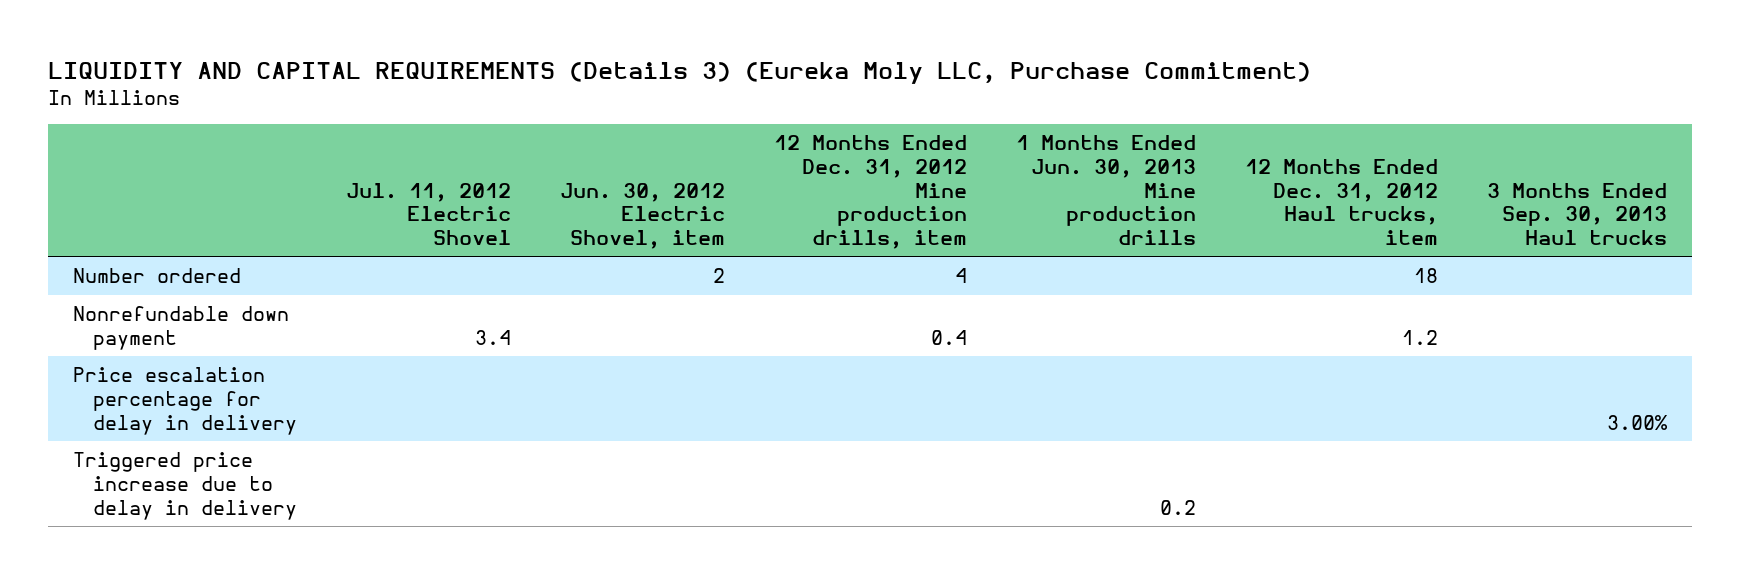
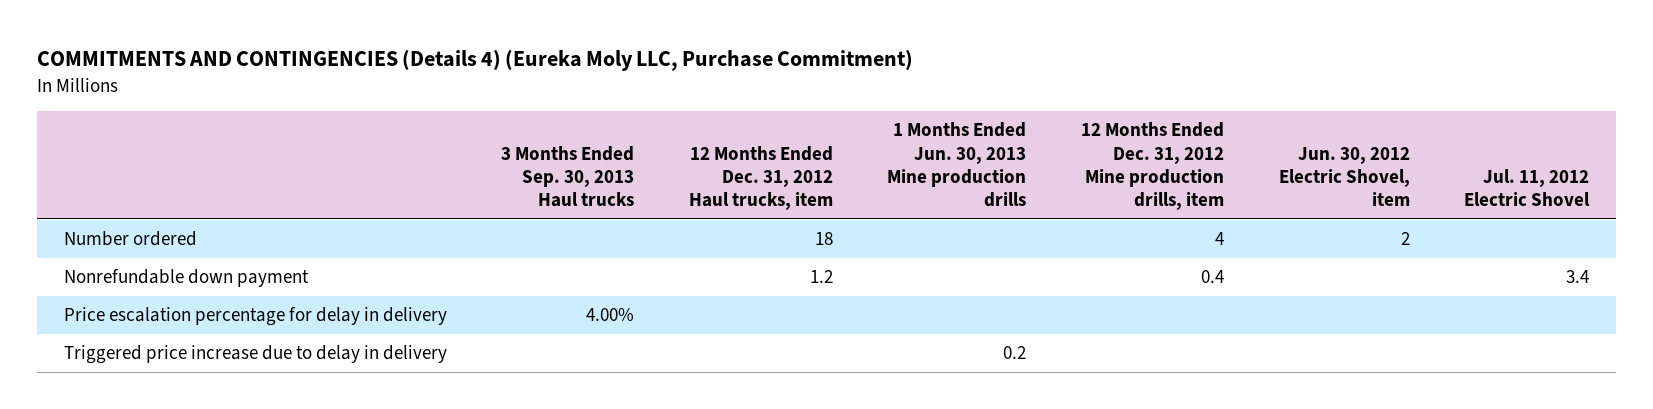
- LIQUIDITY AND CAPITAL REQUIREMENTS (Details 3) (Eureka Moly LLC, Purchase Commitment)
+ COMMITMENTS AND CONTINGENCIES (Details 4) (Eureka Moly LLC, Purchase Commitment)
- | Jul. 11, 2012 Electric Shovel | Jun. 30, 2012 Electric Shovel, item | 12 Months Ended Dec. 31, 2012 Mine production drills, item | 1 Months Ended Jun. 30, 2013 Mine production drills | 12 Months Ended Dec. 31, 2012 Haul trucks, item | 3 Months Ended Sep. 30, 2013 Haul trucks
+ | 3 Months Ended Sep. 30, 2013 Haul trucks | 12 Months Ended Dec. 31, 2012 Haul trucks, item | 1 Months Ended Jun. 30, 2013 Mine production drills | 12 Months Ended Dec. 31, 2012 Mine production drills, item | Jun. 30, 2012 Electric Shovel, item | Jul. 11, 2012 Electric Shovel
- Price escalation percentage for delay in delivery | | | | | | 3.00%
+ Price escalation percentage for delay in delivery | 4.00% | | | | |

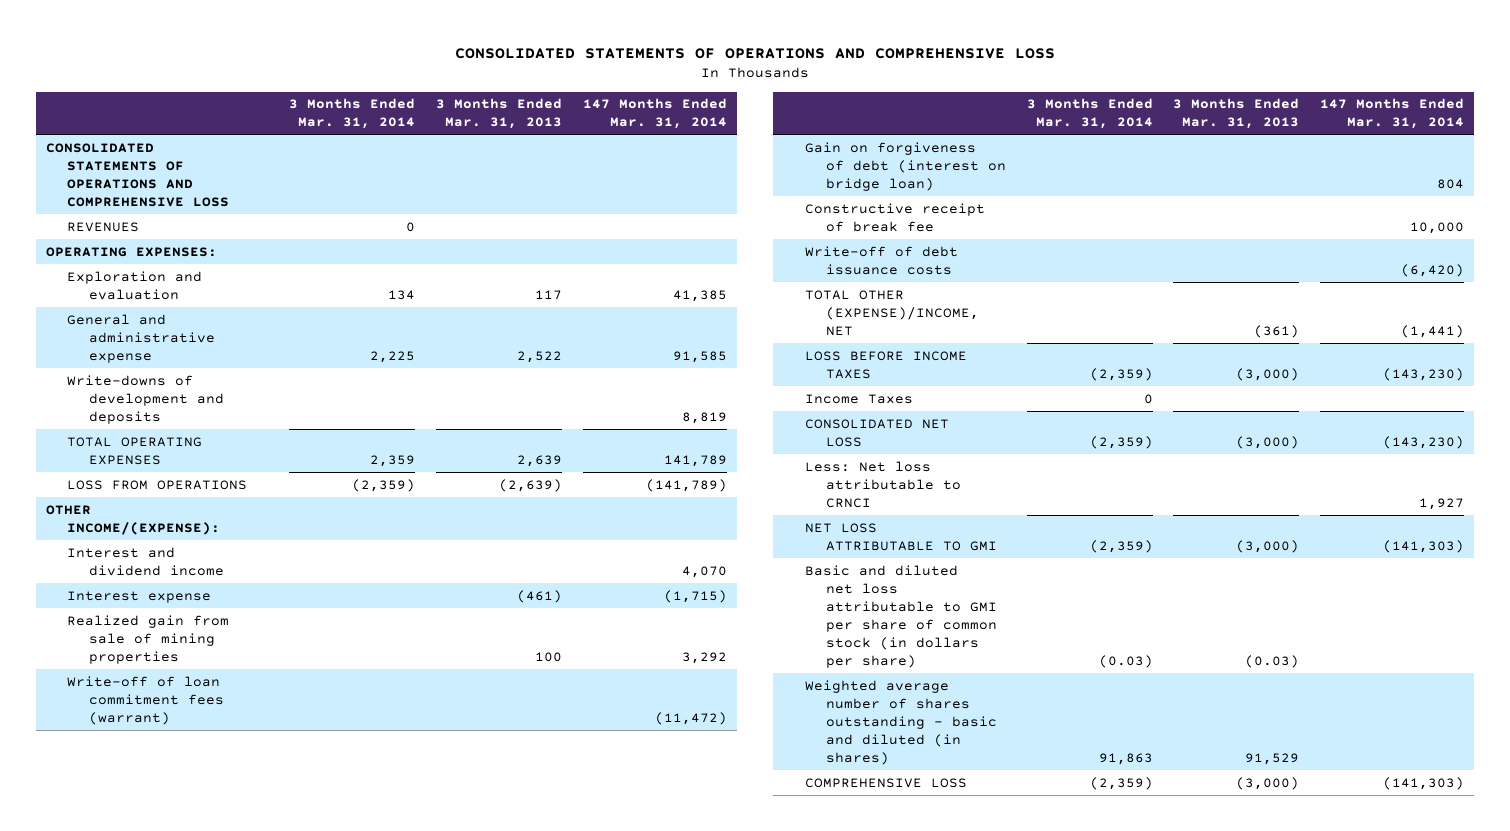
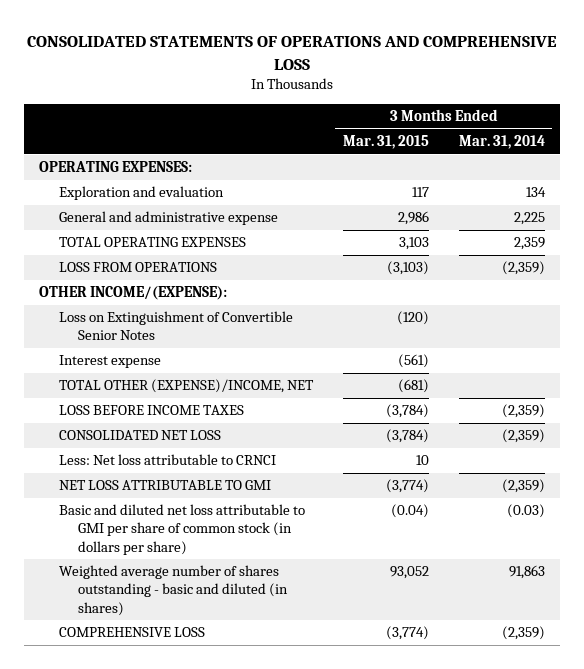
- | 3 Months Ended Mar. 31, 2014 | 3 Months Ended Mar. 31, 2013 | 147 Months Ended Mar. 31, 2014
+ | 3 Months Ended Mar. 31, 2015 | 3 Months Ended Mar. 31, 2014
- CONSOLIDATED STATEMENTS OF OPERATIONS AND COMPREHENSIVE LOSS
- REVENUES | 0 | |
- Write-downs of development and deposits | | | 8,819
- Interest and dividend income | | | 4,070
+ Loss on Extinguishment of Convertible Senior Notes | (120) |
- Realized gain from sale of mining properties | | 100 | 3,292
- Write-off of loan commitment fees (warrant) | | | (11,472)
- Gain on forgiveness of debt (interest on bridge loan) | | | 804
- Constructive receipt of break fee | | | 10,000
- Write-off of debt issuance costs | | | (6,420)
- Income Taxes | 0 | |

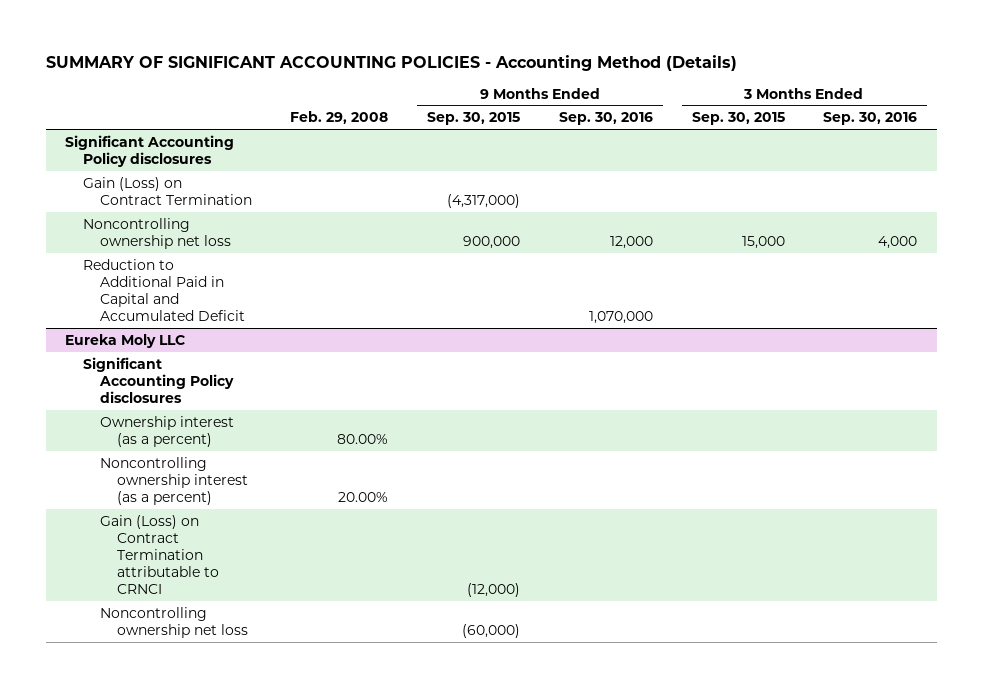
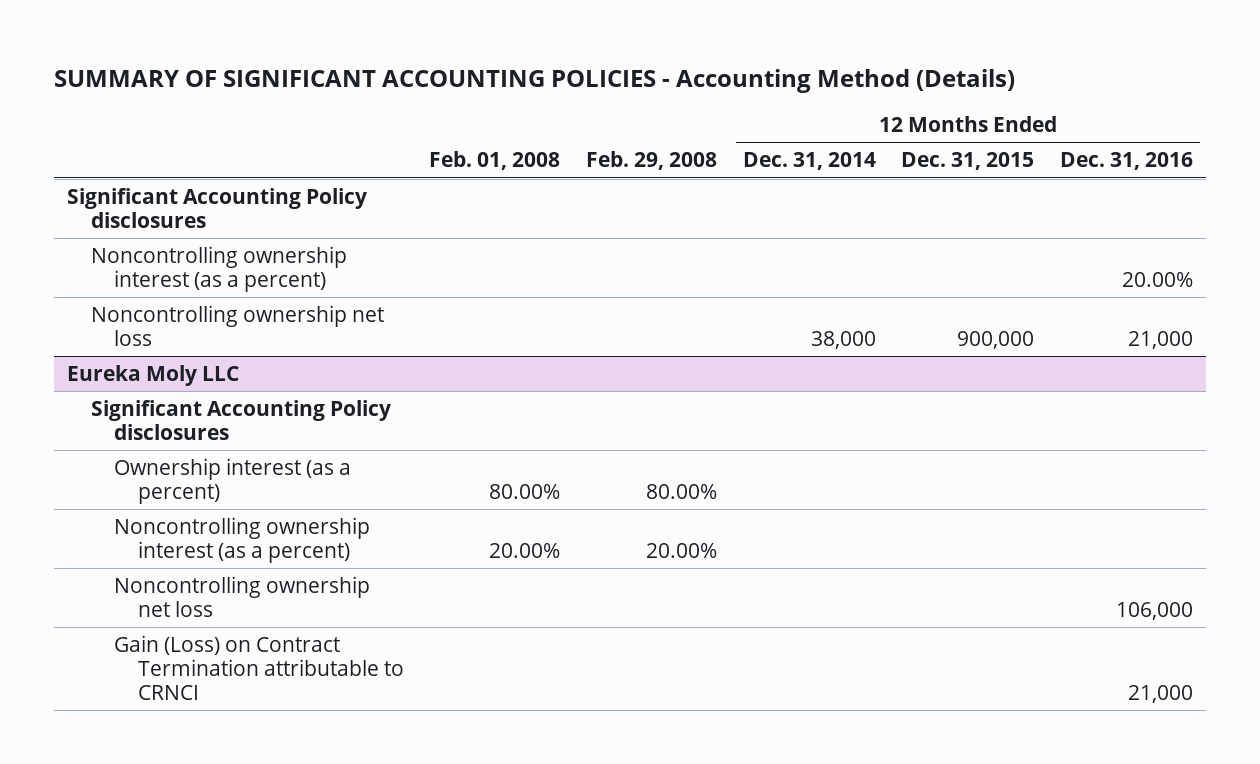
- | Feb. 29, 2008 | 9 Months Ended Sep. 30, 2015 | 9 Months Ended Sep. 30, 2016 | 3 Months Ended Sep. 30, 2015 | 3 Months Ended Sep. 30, 2016
+ | Feb. 01, 2008 | Feb. 29, 2008 | 12 Months Ended Dec. 31, 2014 | 12 Months Ended Dec. 31, 2015 | 12 Months Ended Dec. 31, 2016
- Gain (Loss) on Contract Termination | | (4,317,000) | | |
+ Noncontrolling ownership interest (as a percent) | | | | | 20.00%
- Reduction to Additional Paid in Capital and Accumulated Deficit | | | 1,070,000 | |
@ Eureka Moly LLC
moved down: Gain (Loss) on Contract Termination attributable to CRNCI | | | | | 21,000

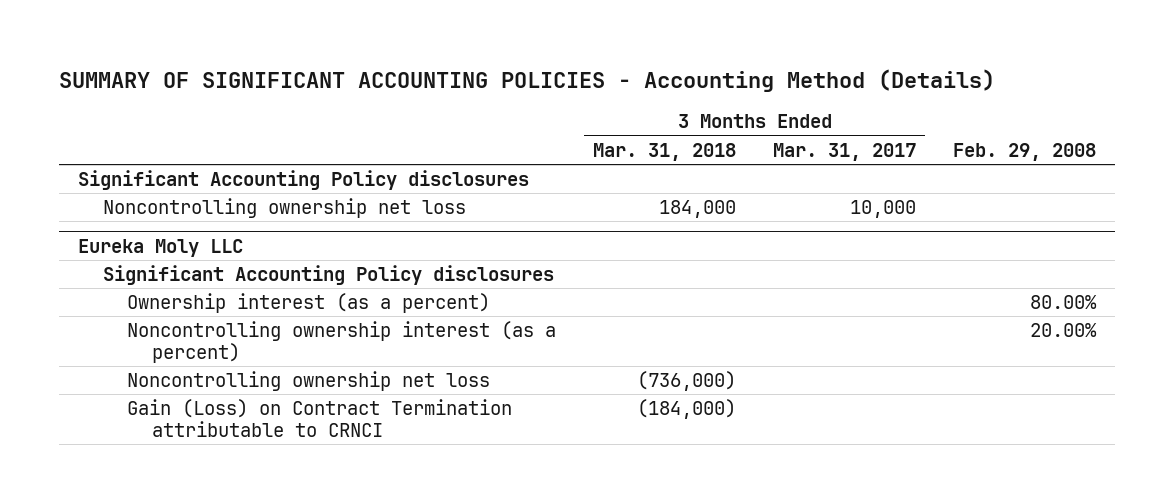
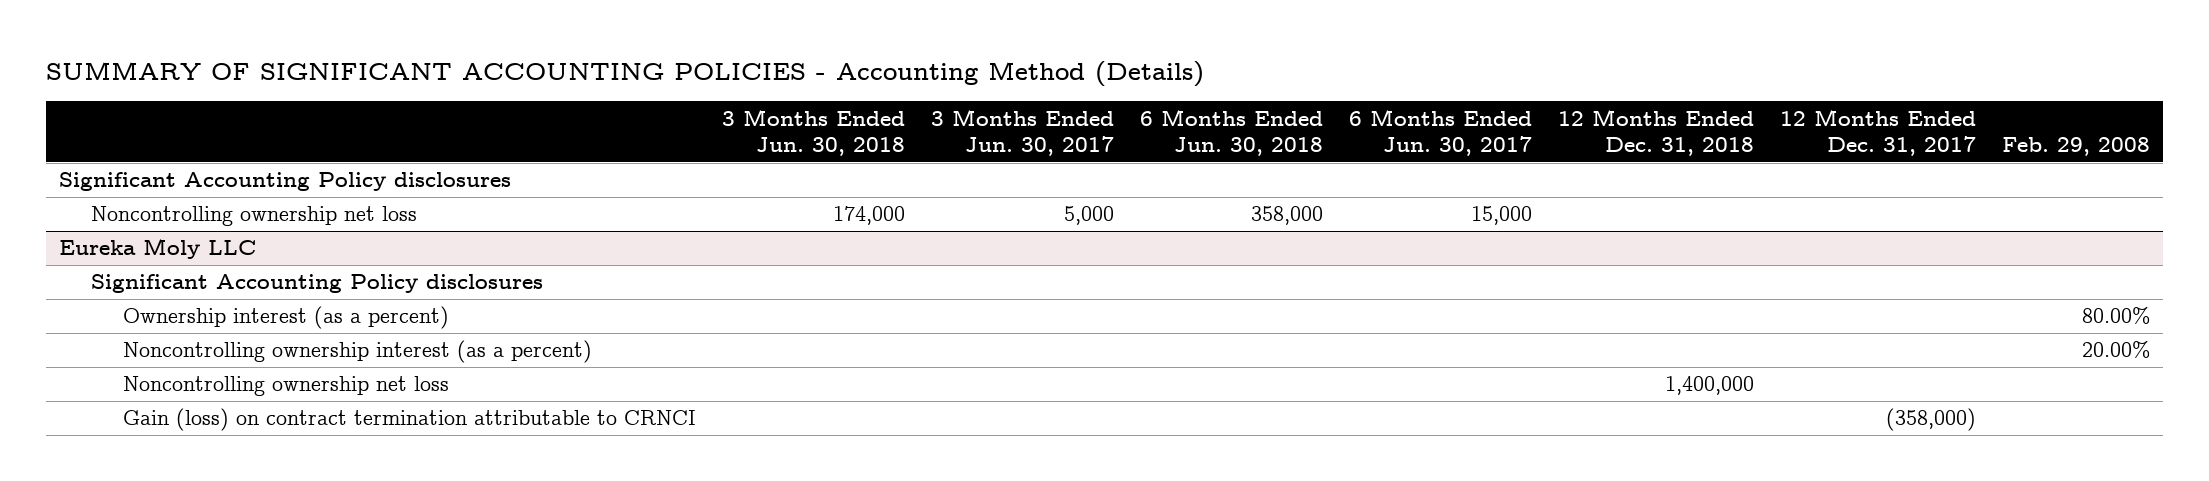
- | 3 Months Ended Mar. 31, 2018 | 3 Months Ended Mar. 31, 2017 | Feb. 29, 2008
+ | 3 Months Ended Jun. 30, 2018 | 3 Months Ended Jun. 30, 2017 | 6 Months Ended Jun. 30, 2018 | 6 Months Ended Jun. 30, 2017 | 12 Months Ended Dec. 31, 2018 | 12 Months Ended Dec. 31, 2017 | Feb. 29, 2008
@ Eureka Moly LLC
- Gain (Loss) on Contract Termination attributable to CRNCI | (184,000) | |
+ Gain (loss) on contract termination attributable to CRNCI | | | | | | (358,000) |

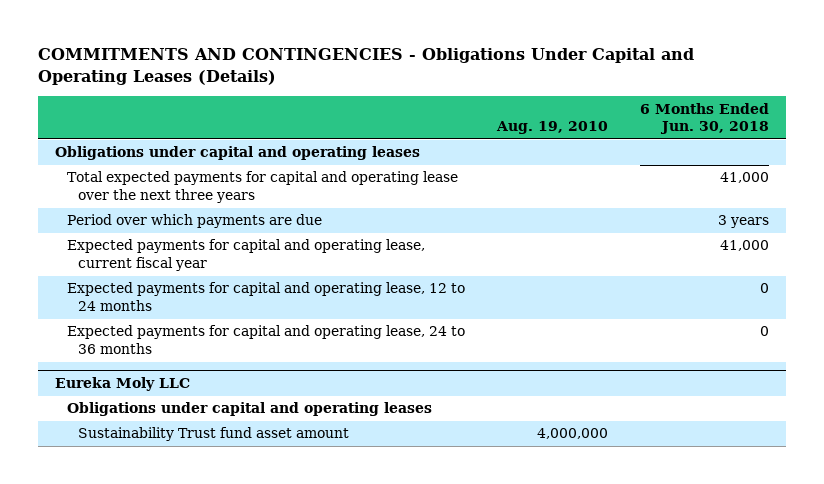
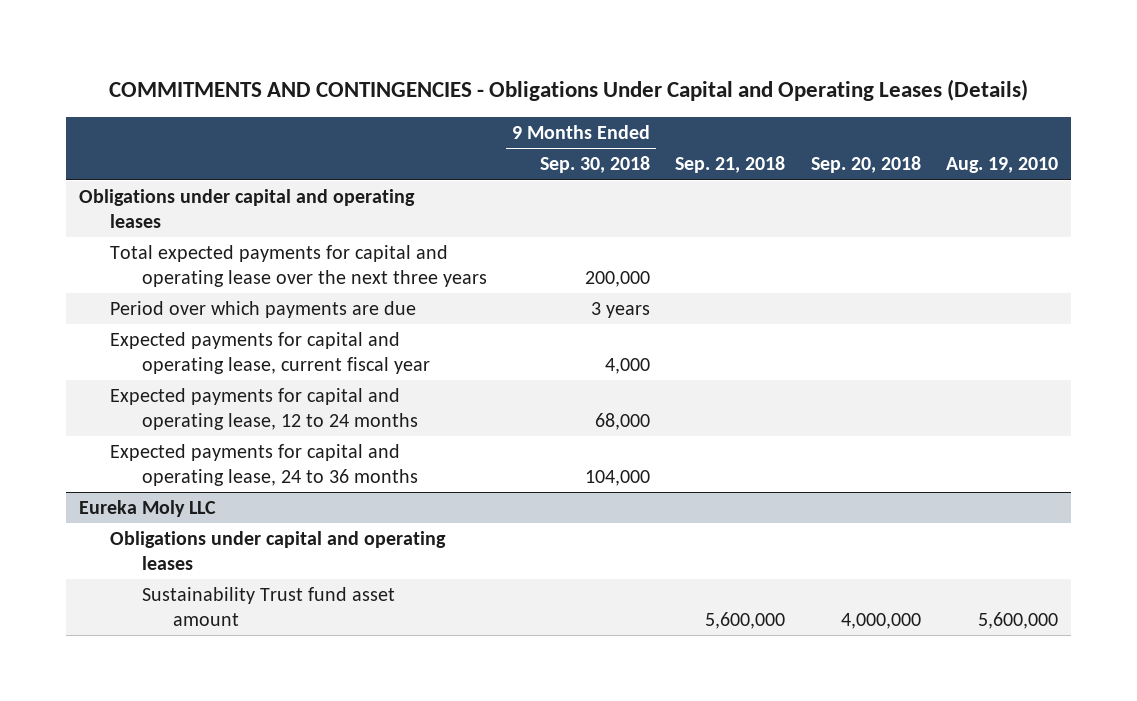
- | Aug. 19, 2010 | 6 Months Ended Jun. 30, 2018
+ | 9 Months Ended Sep. 30, 2018 | Sep. 21, 2018 | Sep. 20, 2018 | Aug. 19, 2010
@ Eureka Moly LLC
- Sustainability Trust fund asset amount | 4,000,000 |
+ Sustainability Trust fund asset amount | | 5,600,000 | 4,000,000 | 5,600,000

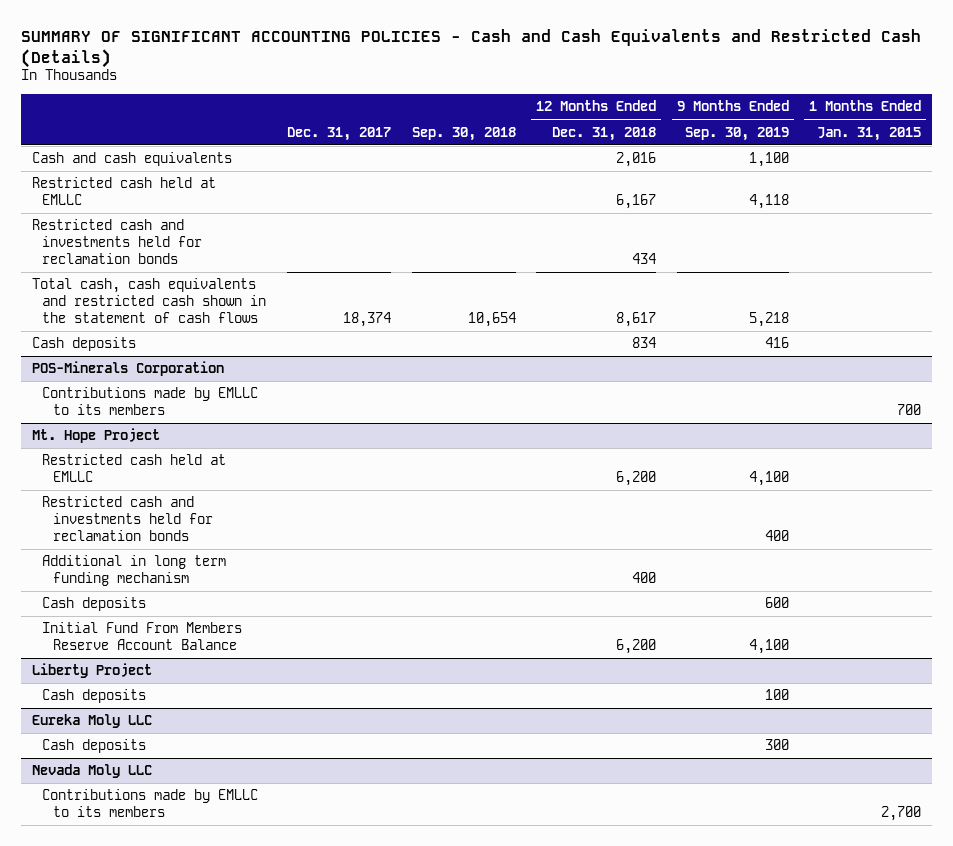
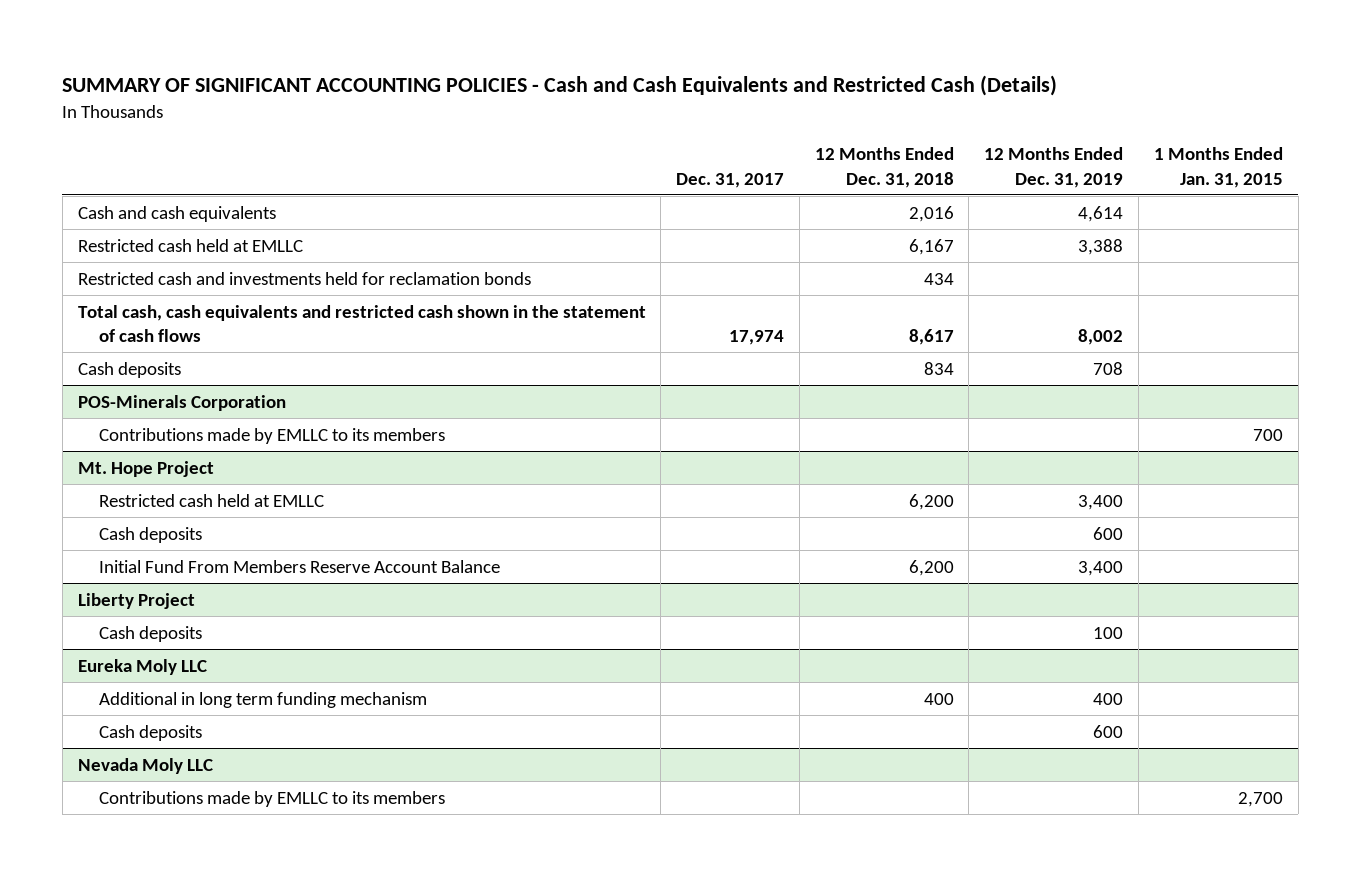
- | Dec. 31, 2017 | Sep. 30, 2018 | 12 Months Ended Dec. 31, 2018 | 9 Months Ended Sep. 30, 2019 | 1 Months Ended Jan. 31, 2015
+ | Dec. 31, 2017 | 12 Months Ended Dec. 31, 2018 | 12 Months Ended Dec. 31, 2019 | 1 Months Ended Jan. 31, 2015
- Total cash, cash equivalents and restricted cash shown in the statement of cash flows | 18,374 | 10,654 | 8,617 | 5,218 |
+ Total cash, cash equivalents and restricted cash shown in the statement of cash flows | 17,974 | 8,617 | 8,002 |
@ Mt. Hope Project
- Restricted cash and investments held for reclamation bonds | | | | 400 |
- Additional in long term funding mechanism | | | 400 | |
@ Eureka Moly LLC
+ Additional in long term funding mechanism | | 400 | 400 |

